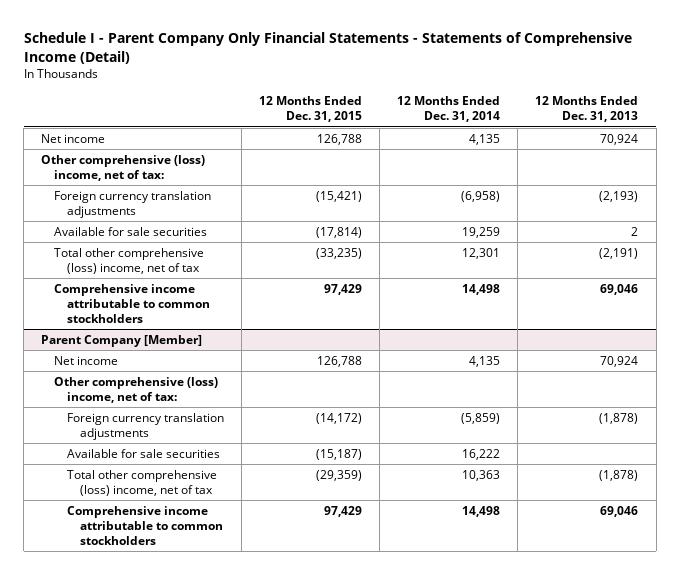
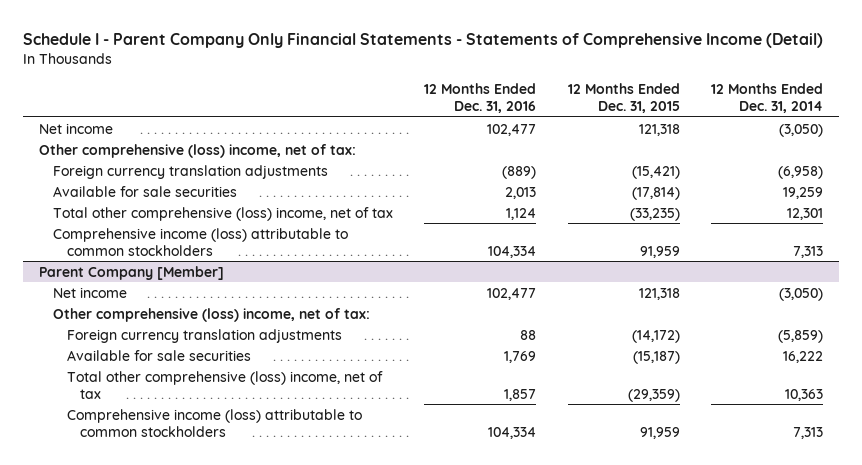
- | 12 Months Ended Dec. 31, 2015 | 12 Months Ended Dec. 31, 2014 | 12 Months Ended Dec. 31, 2013
+ | 12 Months Ended Dec. 31, 2016 | 12 Months Ended Dec. 31, 2015 | 12 Months Ended Dec. 31, 2014
- Net income | 126,788 | 4,135 | 70,924
+ Net income | 102,477 | 121,318 | (3,050)
- Comprehensive income attributable to common stockholders | 97,429 | 14,498 | 69,046
+ Comprehensive income (loss) attributable to common stockholders | 104,334 | 91,959 | 7,313
@ Parent Company [Member]
- Net income | 126,788 | 4,135 | 70,924
+ Net income | 102,477 | 121,318 | (3,050)
- Comprehensive income attributable to common stockholders | 97,429 | 14,498 | 69,046
+ Comprehensive income (loss) attributable to common stockholders | 104,334 | 91,959 | 7,313

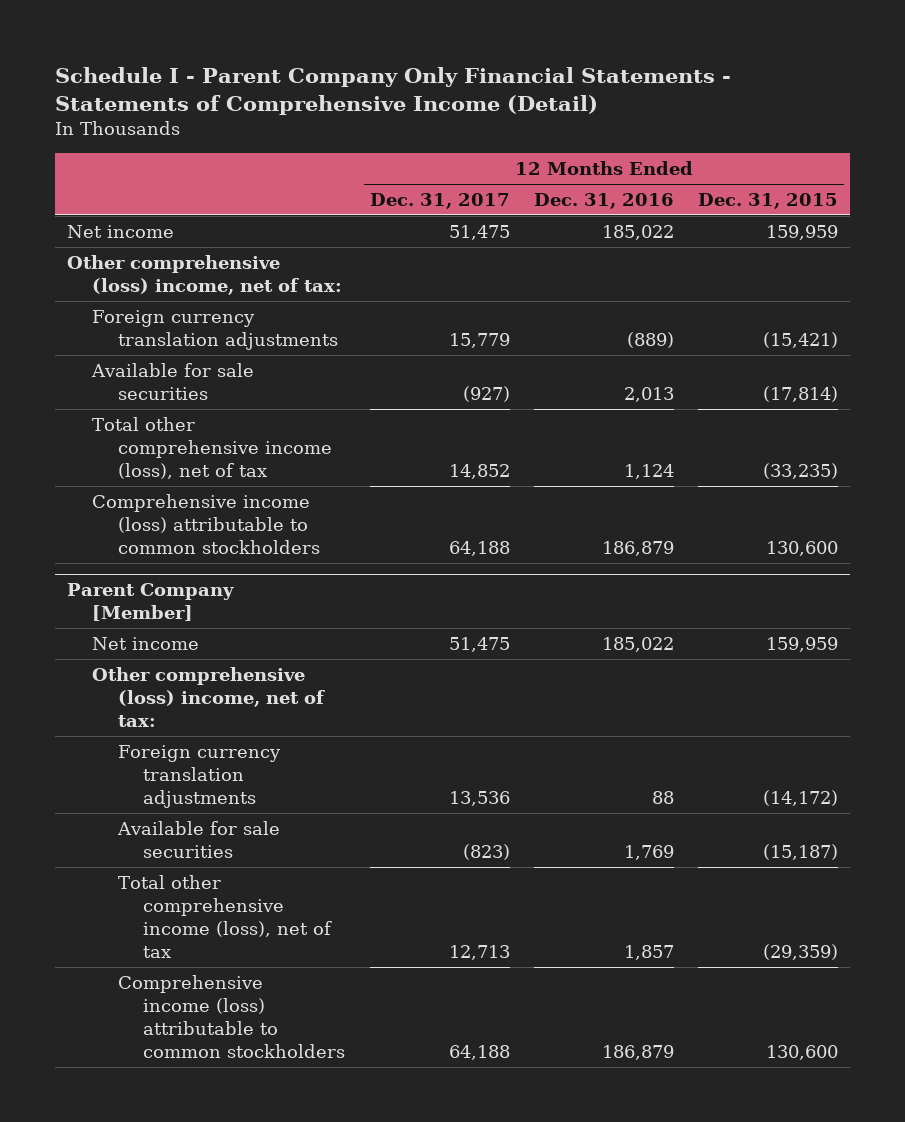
- | 12 Months Ended Dec. 31, 2016 | 12 Months Ended Dec. 31, 2015 | 12 Months Ended Dec. 31, 2014
+ | 12 Months Ended Dec. 31, 2017 | 12 Months Ended Dec. 31, 2016 | 12 Months Ended Dec. 31, 2015
- Net income | 102,477 | 121,318 | (3,050)
+ Net income | 51,475 | 185,022 | 159,959
- Total other comprehensive (loss) income, net of tax | 1,124 | (33,235) | 12,301
- Comprehensive income (loss) attributable to common stockholders | 104,334 | 91,959 | 7,313
+ Total other comprehensive income (loss), net of tax | 14,852 | 1,124 | (33,235)
+ Comprehensive income (loss) attributable to common stockholders | 64,188 | 186,879 | 130,600
@ Parent Company [Member]
- Net income | 102,477 | 121,318 | (3,050)
+ Net income | 51,475 | 185,022 | 159,959
- Total other comprehensive (loss) income, net of tax | 1,857 | (29,359) | 10,363
- Comprehensive income (loss) attributable to common stockholders | 104,334 | 91,959 | 7,313
+ Total other comprehensive income (loss), net of tax | 12,713 | 1,857 | (29,359)
+ Comprehensive income (loss) attributable to common stockholders | 64,188 | 186,879 | 130,600

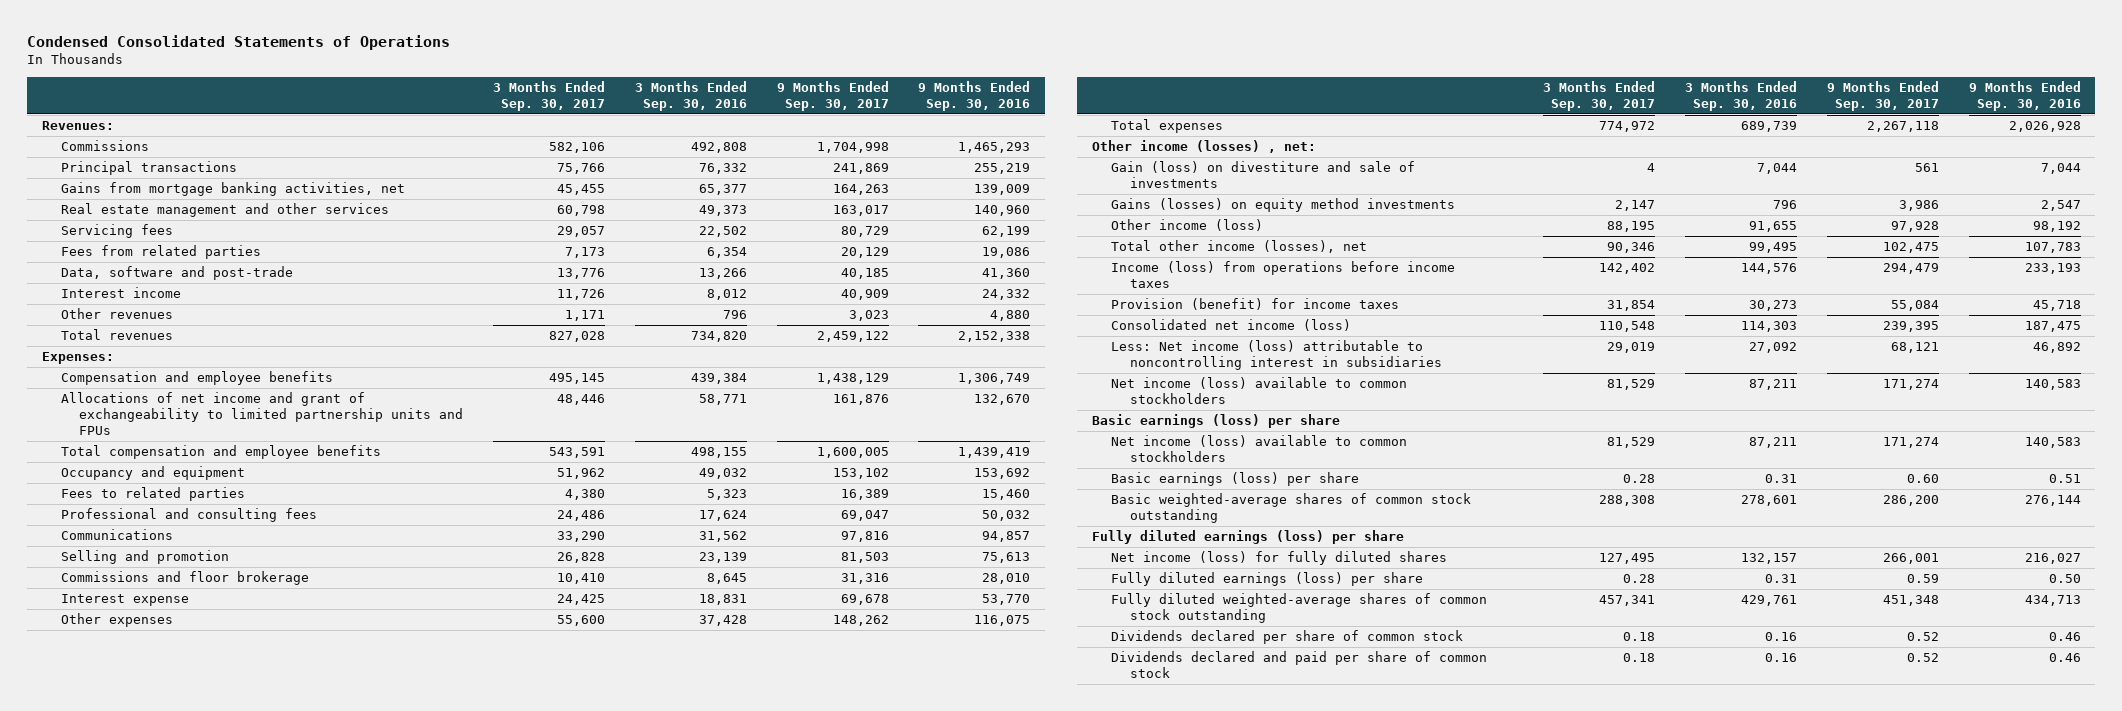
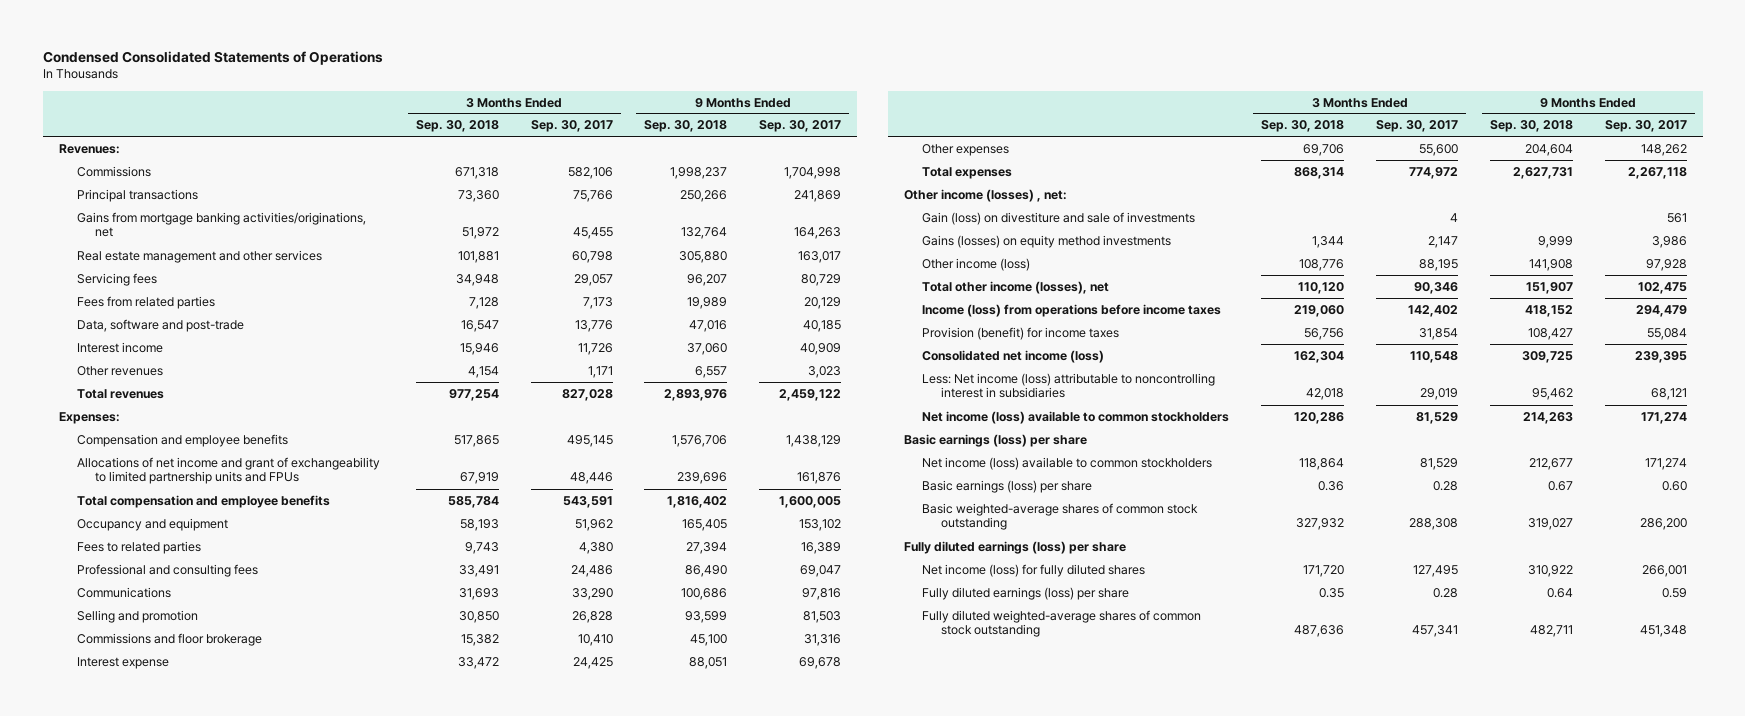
- | 3 Months Ended Sep. 30, 2017 | 3 Months Ended Sep. 30, 2016 | 9 Months Ended Sep. 30, 2017 | 9 Months Ended Sep. 30, 2016
+ | 3 Months Ended Sep. 30, 2018 | 3 Months Ended Sep. 30, 2017 | 9 Months Ended Sep. 30, 2018 | 9 Months Ended Sep. 30, 2017
- Gains from mortgage banking activities, net | 45,455 | 65,377 | 164,263 | 139,009
+ Gains from mortgage banking activities/originations, net | 51,972 | 45,455 | 132,764 | 164,263
- Dividends declared per share of common stock | 0.18 | 0.16 | 0.52 | 0.46
- Dividends declared and paid per share of common stock | 0.18 | 0.16 | 0.52 | 0.46

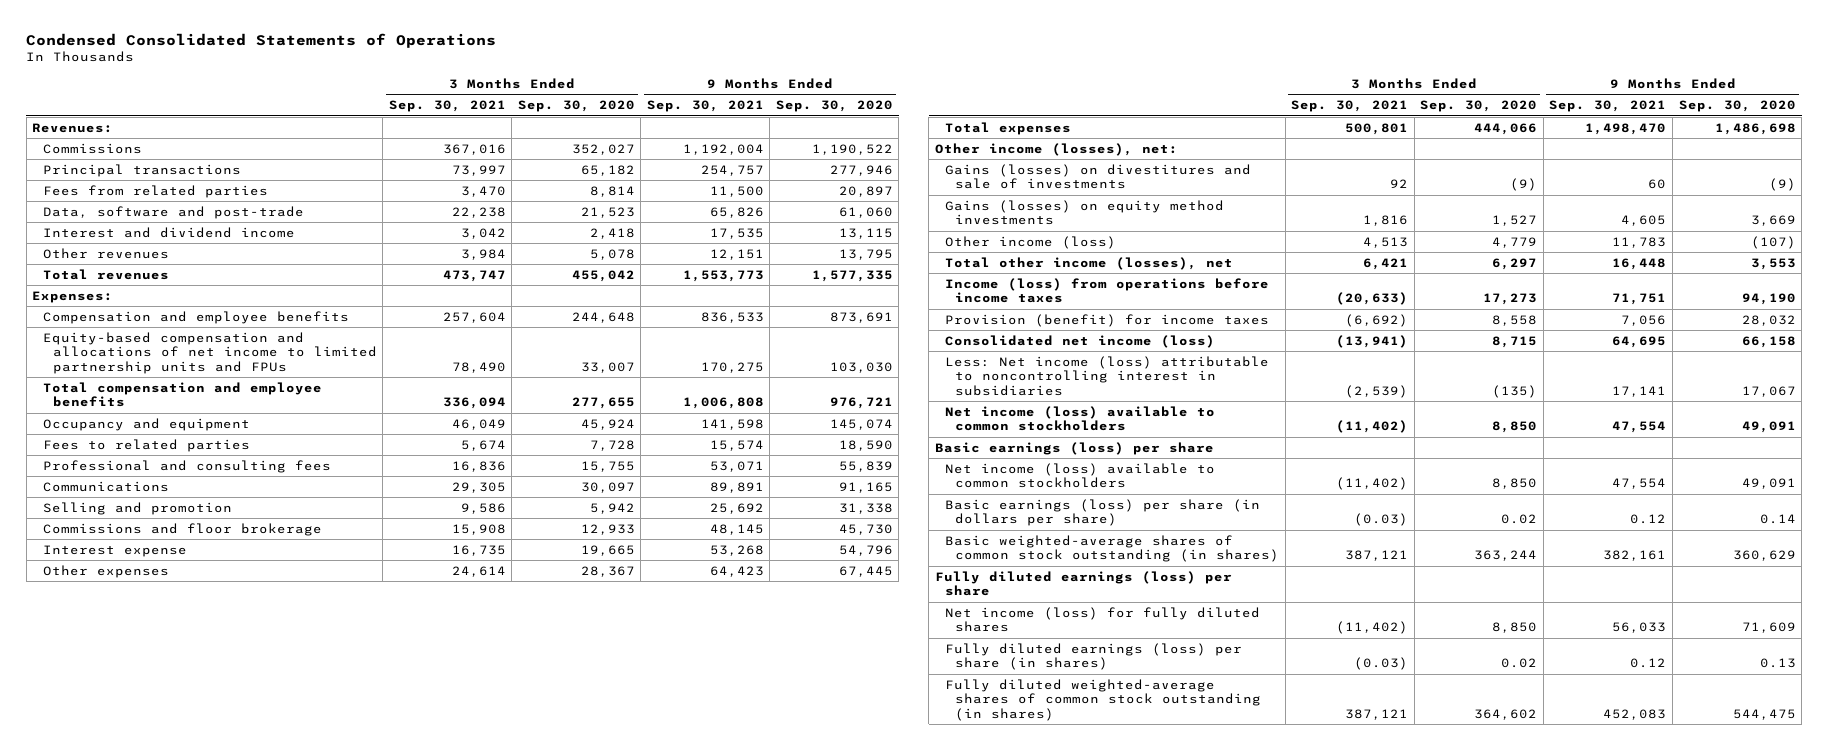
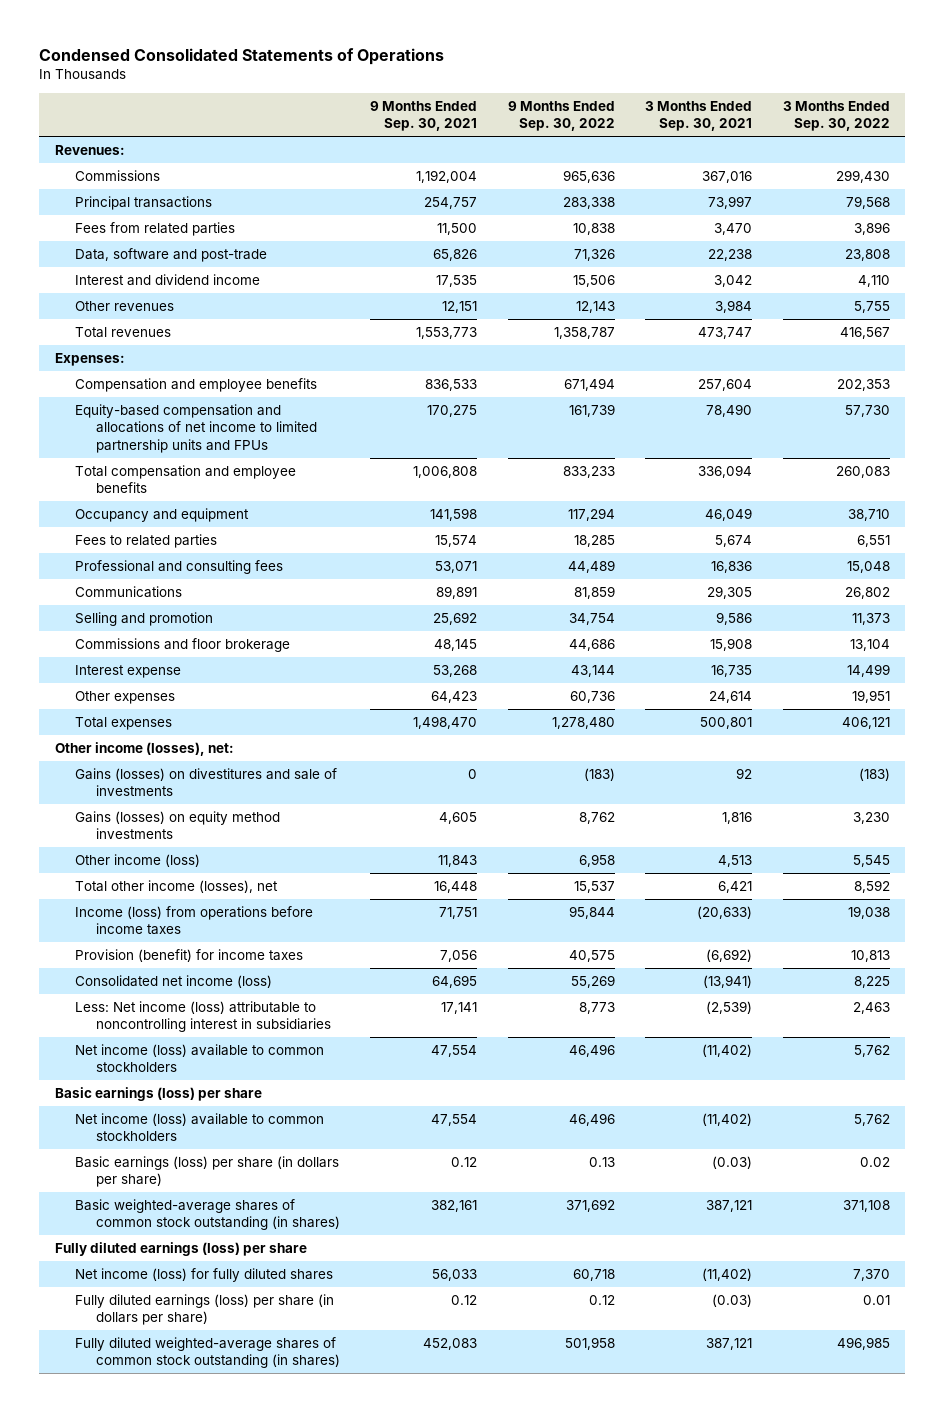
- | 3 Months Ended Sep. 30, 2021 | 3 Months Ended Sep. 30, 2020 | 9 Months Ended Sep. 30, 2021 | 9 Months Ended Sep. 30, 2020
+ | 9 Months Ended Sep. 30, 2021 | 9 Months Ended Sep. 30, 2022 | 3 Months Ended Sep. 30, 2021 | 3 Months Ended Sep. 30, 2022
- Gains (losses) on divestitures and sale of investments | 92 | (9) | 60 | (9)
+ Gains (losses) on divestitures and sale of investments | 0 | (183) | 92 | (183)
- Other income (loss) | 4,513 | 4,779 | 11,783 | (107)
+ Other income (loss) | 11,843 | 6,958 | 4,513 | 5,545
- Fully diluted earnings (loss) per share (in shares) | (0.03) | 0.02 | 0.12 | 0.13
+ Fully diluted earnings (loss) per share (in dollars per share) | 0.12 | 0.12 | (0.03) | 0.01

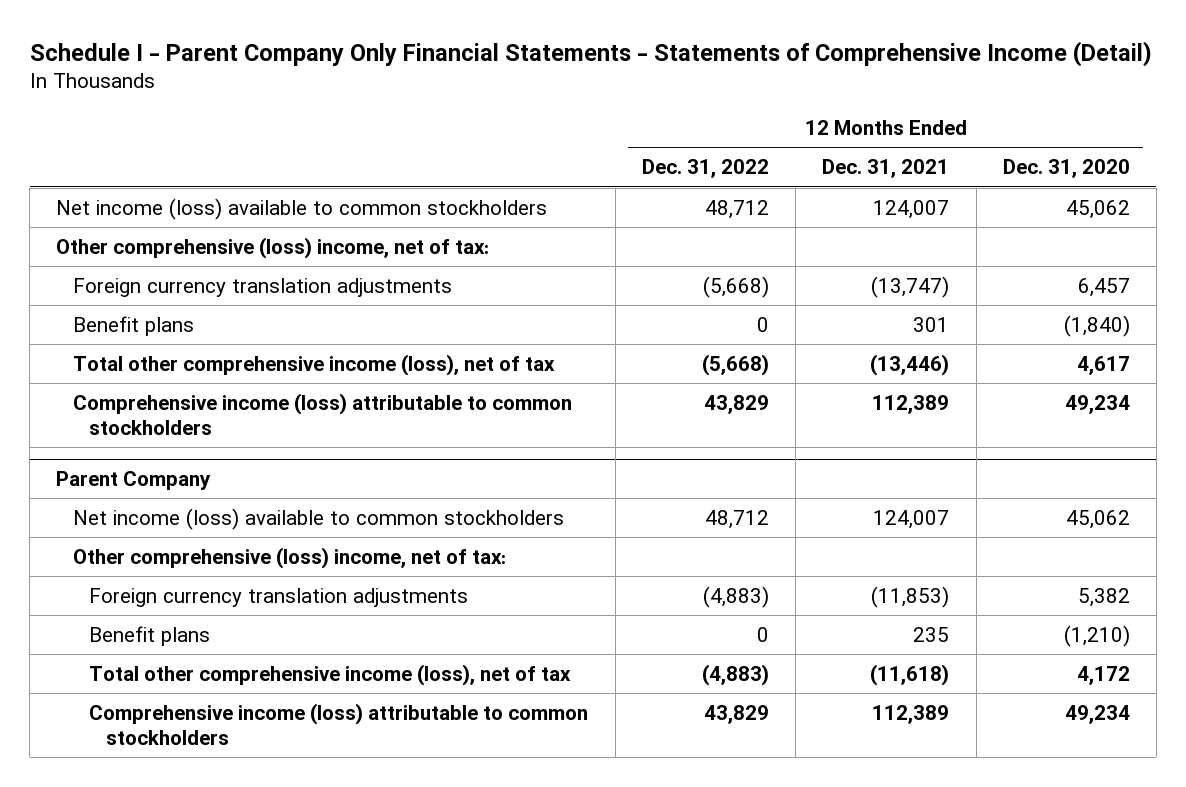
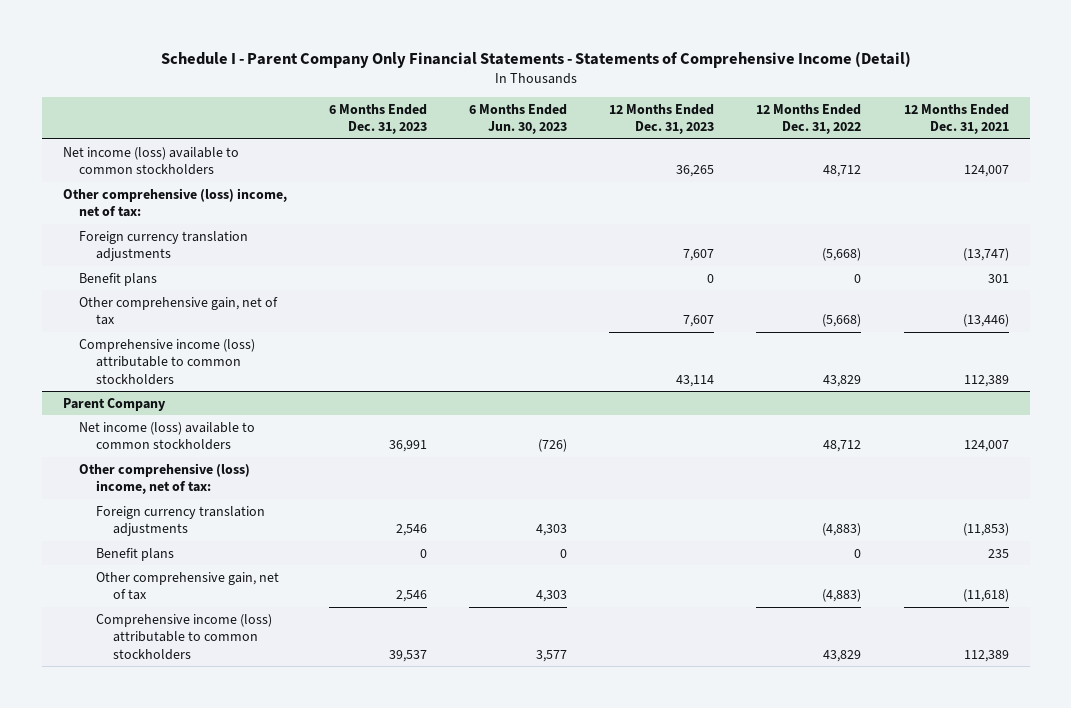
- | 12 Months Ended Dec. 31, 2022 | 12 Months Ended Dec. 31, 2021 | 12 Months Ended Dec. 31, 2020
+ | 6 Months Ended Dec. 31, 2023 | 6 Months Ended Jun. 30, 2023 | 12 Months Ended Dec. 31, 2023 | 12 Months Ended Dec. 31, 2022 | 12 Months Ended Dec. 31, 2021
- Total other comprehensive income (loss), net of tax | (5,668) | (13,446) | 4,617
+ Other comprehensive gain, net of tax | | | 7,607 | (5,668) | (13,446)
@ Parent Company
- Total other comprehensive income (loss), net of tax | (4,883) | (11,618) | 4,172
+ Other comprehensive gain, net of tax | 2,546 | 4,303 | | (4,883) | (11,618)

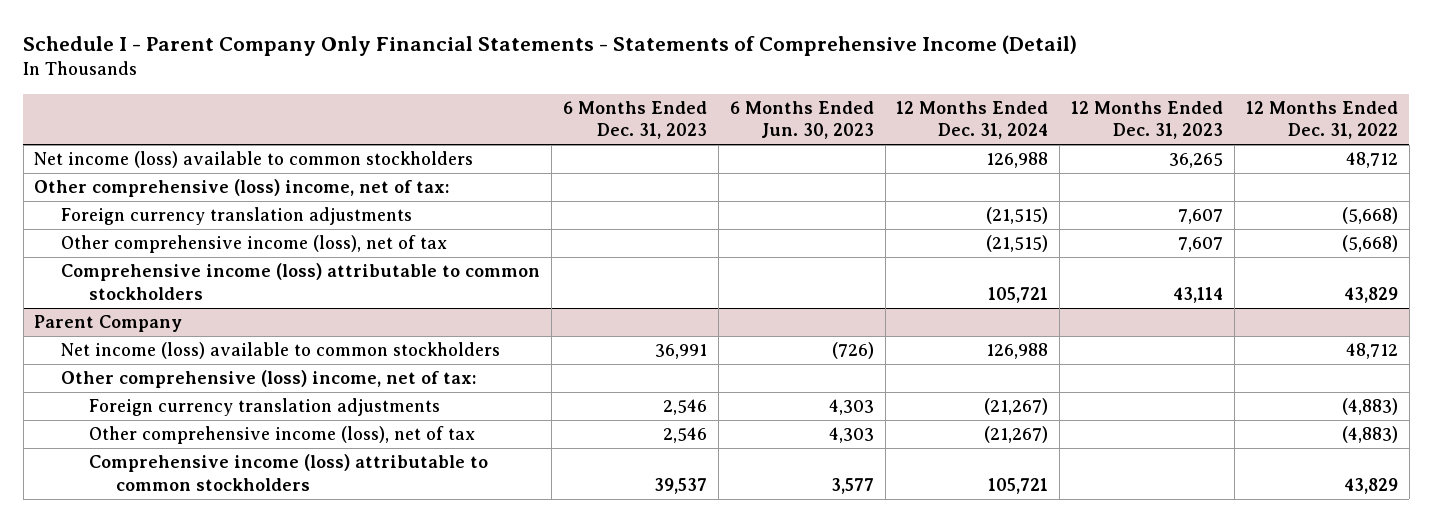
- | 6 Months Ended Dec. 31, 2023 | 6 Months Ended Jun. 30, 2023 | 12 Months Ended Dec. 31, 2023 | 12 Months Ended Dec. 31, 2022 | 12 Months Ended Dec. 31, 2021
+ | 6 Months Ended Dec. 31, 2023 | 6 Months Ended Jun. 30, 2023 | 12 Months Ended Dec. 31, 2024 | 12 Months Ended Dec. 31, 2023 | 12 Months Ended Dec. 31, 2022
- Benefit plans | | | 0 | 0 | 301
- Other comprehensive gain, net of tax | | | 7,607 | (5,668) | (13,446)
+ Other comprehensive income (loss), net of tax | | | (21,515) | 7,607 | (5,668)
@ Parent Company
- Benefit plans | 0 | 0 | | 0 | 235
- Other comprehensive gain, net of tax | 2,546 | 4,303 | | (4,883) | (11,618)
+ Other comprehensive income (loss), net of tax | 2,546 | 4,303 | (21,267) | | (4,883)

